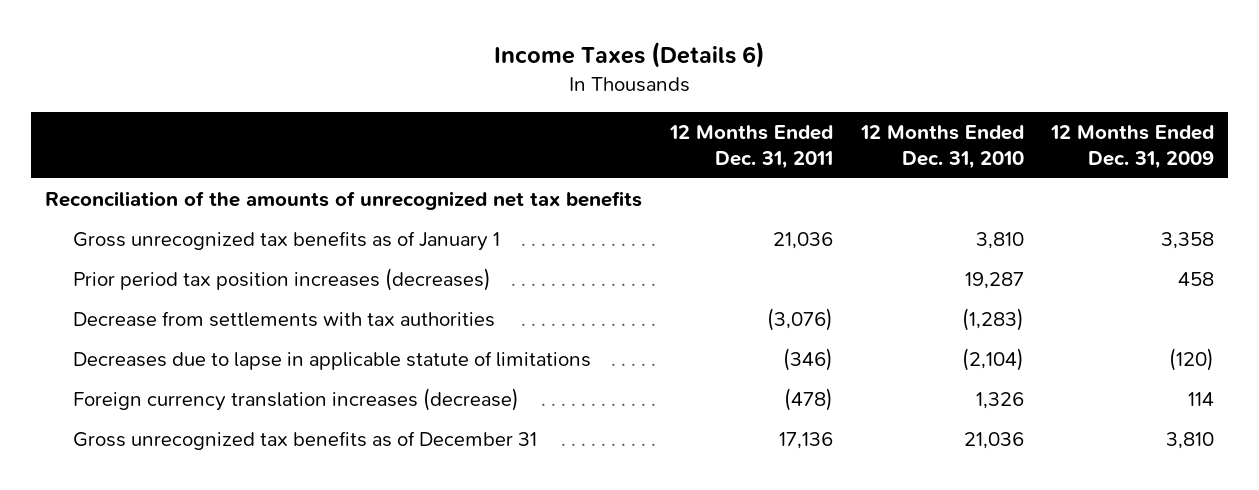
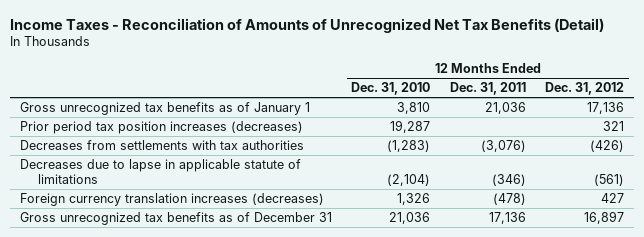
- Income Taxes (Details 6)
+ Income Taxes - Reconciliation of Amounts of Unrecognized Net Tax Benefits (Detail)
- | 12 Months Ended Dec. 31, 2011 | 12 Months Ended Dec. 31, 2010 | 12 Months Ended Dec. 31, 2009
+ | 12 Months Ended Dec. 31, 2010 | 12 Months Ended Dec. 31, 2011 | 12 Months Ended Dec. 31, 2012
- Reconciliation of the amounts of unrecognized net tax benefits
- Decrease from settlements with tax authorities | (3,076) | (1,283) |
+ Decreases from settlements with tax authorities | (1,283) | (3,076) | (426)
- Foreign currency translation increases (decrease) | (478) | 1,326 | 114
+ Foreign currency translation increases (decreases) | 1,326 | (478) | 427

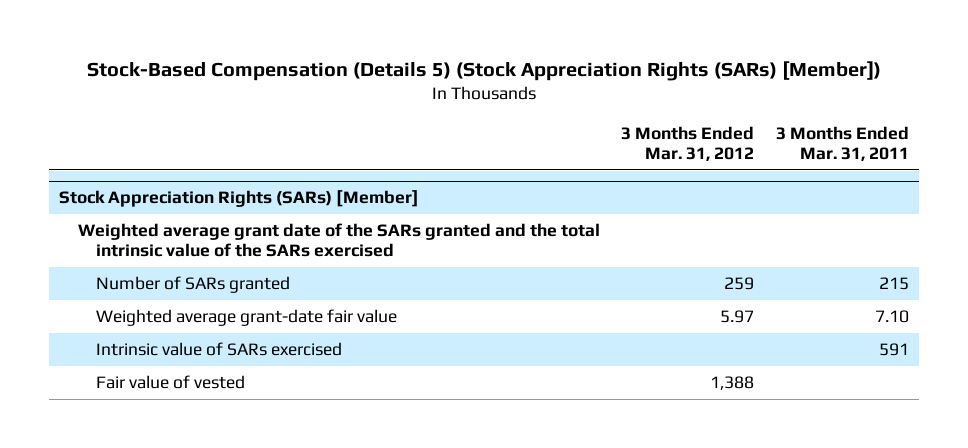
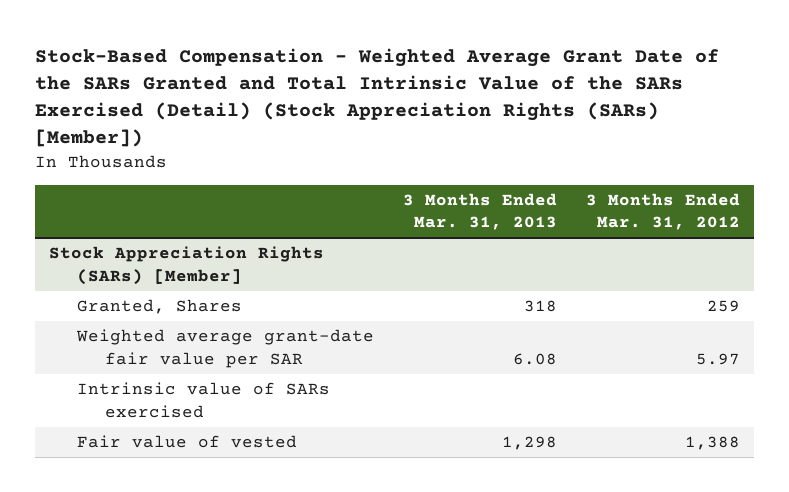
- Stock-Based Compensation (Details 5) (Stock Appreciation Rights (SARs) [Member])
+ Stock-Based Compensation - Weighted Average Grant Date of the SARs Granted and Total Intrinsic Value of the SARs Exercised (Detail) (Stock Appreciation Rights (SARs) [Member])
- | 3 Months Ended Mar. 31, 2012 | 3 Months Ended Mar. 31, 2011
+ | 3 Months Ended Mar. 31, 2013 | 3 Months Ended Mar. 31, 2012
@ Stock Appreciation Rights (SARs) [Member]
- Weighted average grant date of the SARs granted and the total intrinsic value of the SARs exercised
- Number of SARs granted | 259 | 215
- Weighted average grant-date fair value | 5.97 | 7.10
+ Granted, Shares | 318 | 259
+ Weighted average grant-date fair value per SAR | 6.08 | 5.97

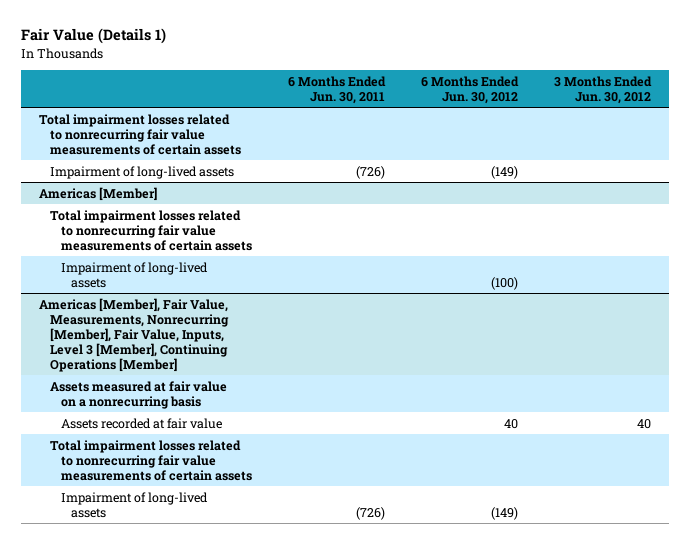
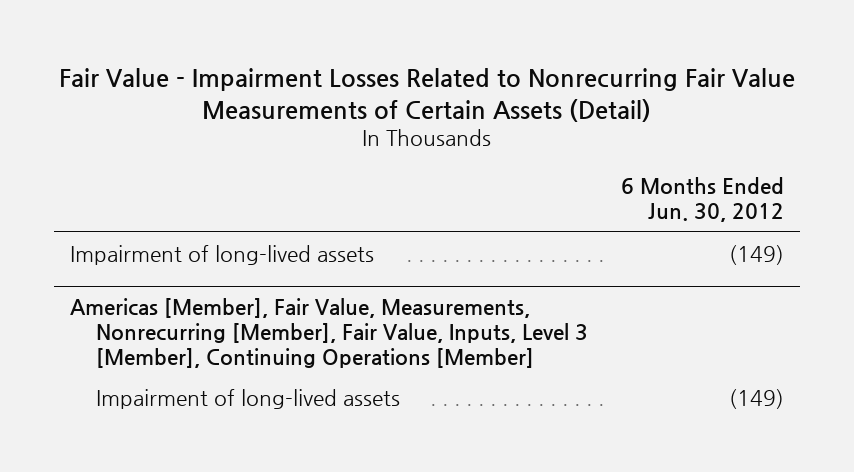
- Fair Value (Details 1)
+ Fair Value - Impairment Losses Related to Nonrecurring Fair Value Measurements of Certain Assets (Detail)
- | 6 Months Ended Jun. 30, 2011 | 6 Months Ended Jun. 30, 2012 | 3 Months Ended Jun. 30, 2012
+ | 6 Months Ended Jun. 30, 2012
- Total impairment losses related to nonrecurring fair value measurements of certain assets
- Americas [Member]
- Total impairment losses related to nonrecurring fair value measurements of certain assets
- Impairment of long-lived assets | | (100) |
@ Americas [Member], Fair Value, Measurements, Nonrecurring [Member], Fair Value, Inputs, Level 3 [Member], Continuing Operations [Member]
- Assets measured at fair value on a nonrecurring basis
- Assets recorded at fair value | | 40 | 40
- Total impairment losses related to nonrecurring fair value measurements of certain assets

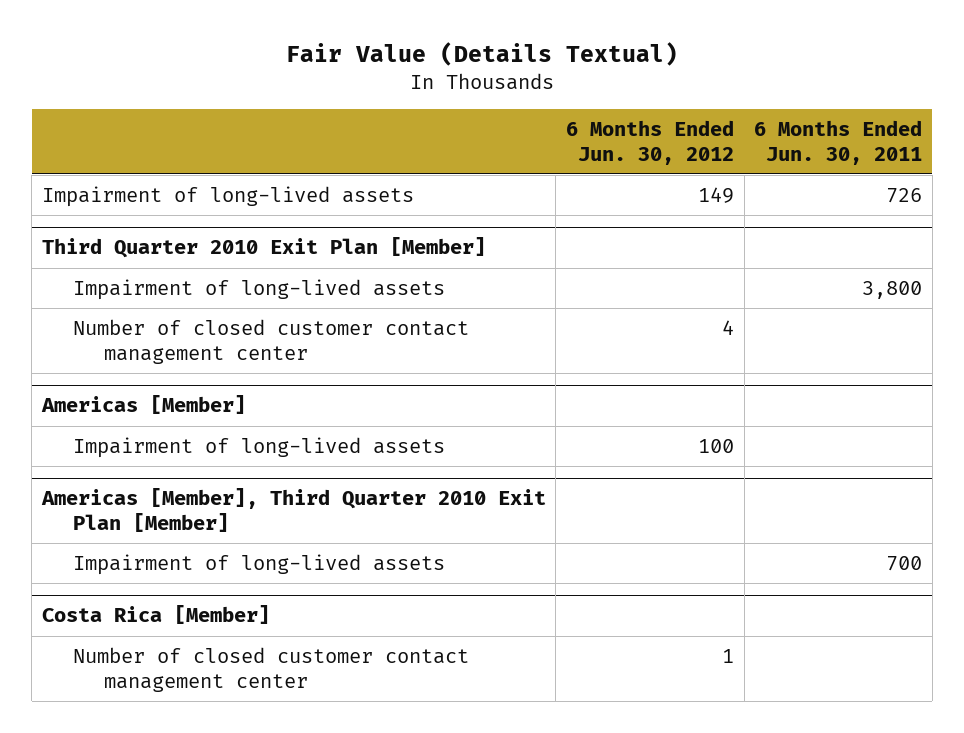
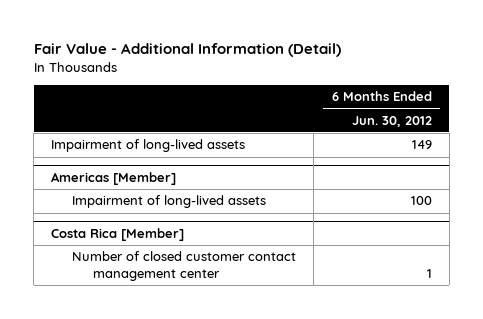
- Fair Value (Details Textual)
+ Fair Value - Additional Information (Detail)
- | 6 Months Ended Jun. 30, 2012 | 6 Months Ended Jun. 30, 2011
+ | 6 Months Ended Jun. 30, 2012
- Third Quarter 2010 Exit Plan [Member]
- Impairment of long-lived assets | | 3,800
- Number of closed customer contact management center | 4 |
- Americas [Member], Third Quarter 2010 Exit Plan [Member]
- Impairment of long-lived assets | | 700

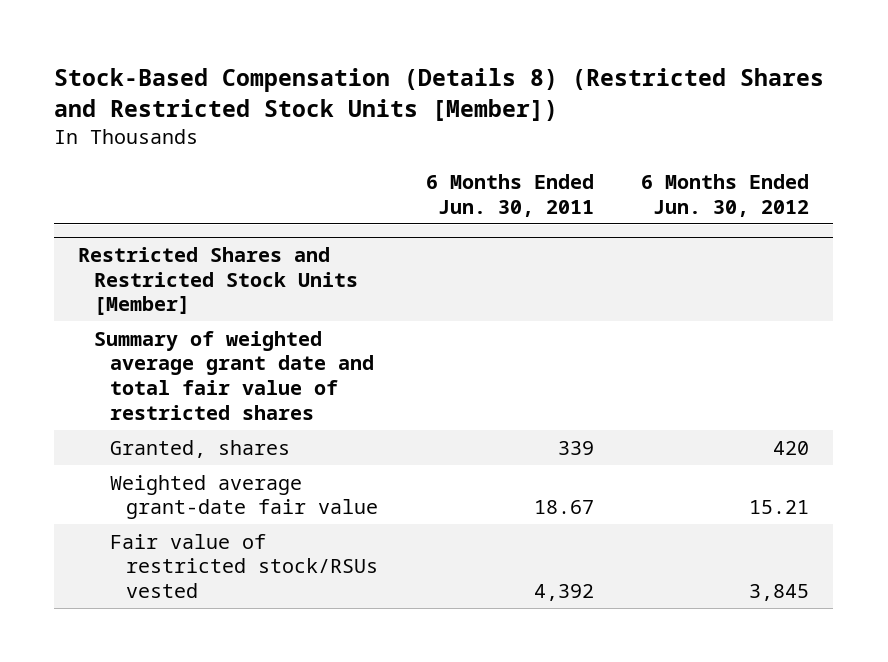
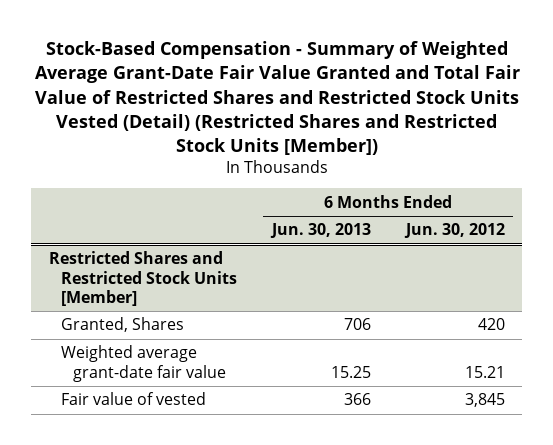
- Stock-Based Compensation (Details 8) (Restricted Shares and Restricted Stock Units [Member])
+ Stock-Based Compensation - Summary of Weighted Average Grant-Date Fair Value Granted and Total Fair Value of Restricted Shares and Restricted Stock Units Vested (Detail) (Restricted Shares and Restricted Stock Units [Member])
- | 6 Months Ended Jun. 30, 2011 | 6 Months Ended Jun. 30, 2012
+ | 6 Months Ended Jun. 30, 2013 | 6 Months Ended Jun. 30, 2012
@ Restricted Shares and Restricted Stock Units [Member]
- Summary of weighted average grant date and total fair value of restricted shares
- Granted, shares | 339 | 420
+ Granted, Shares | 706 | 420
- Fair value of restricted stock/RSUs vested | 4,392 | 3,845
+ Fair value of vested | 366 | 3,845

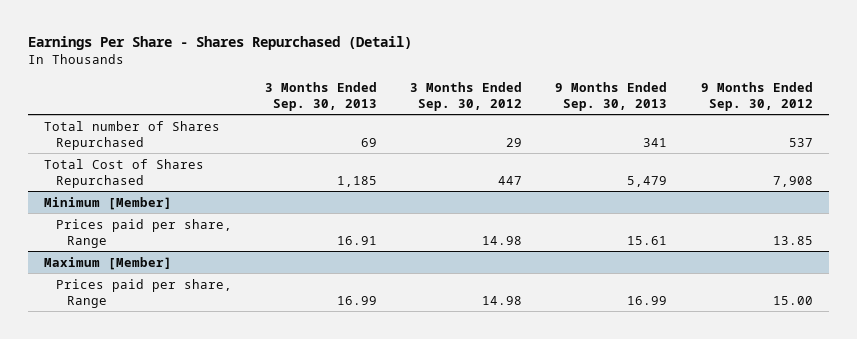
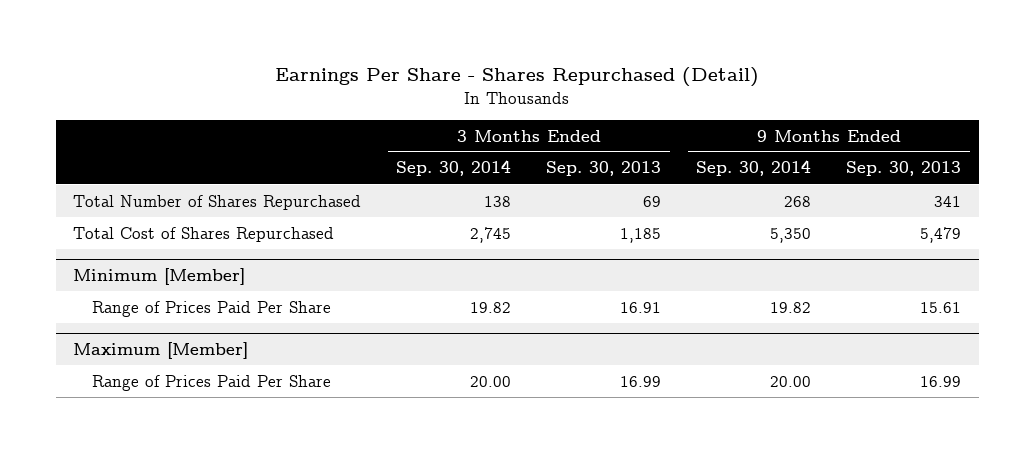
- | 3 Months Ended Sep. 30, 2013 | 3 Months Ended Sep. 30, 2012 | 9 Months Ended Sep. 30, 2013 | 9 Months Ended Sep. 30, 2012
+ | 3 Months Ended Sep. 30, 2014 | 3 Months Ended Sep. 30, 2013 | 9 Months Ended Sep. 30, 2014 | 9 Months Ended Sep. 30, 2013
- Total number of Shares Repurchased | 69 | 29 | 341 | 537
+ Total Number of Shares Repurchased | 138 | 69 | 268 | 341
@ Minimum [Member]
- Prices paid per share, Range | 16.91 | 14.98 | 15.61 | 13.85
+ Range of Prices Paid Per Share | 19.82 | 16.91 | 19.82 | 15.61
@ Maximum [Member]
- Prices paid per share, Range | 16.99 | 14.98 | 16.99 | 15.00
+ Range of Prices Paid Per Share | 20.00 | 16.99 | 20.00 | 16.99

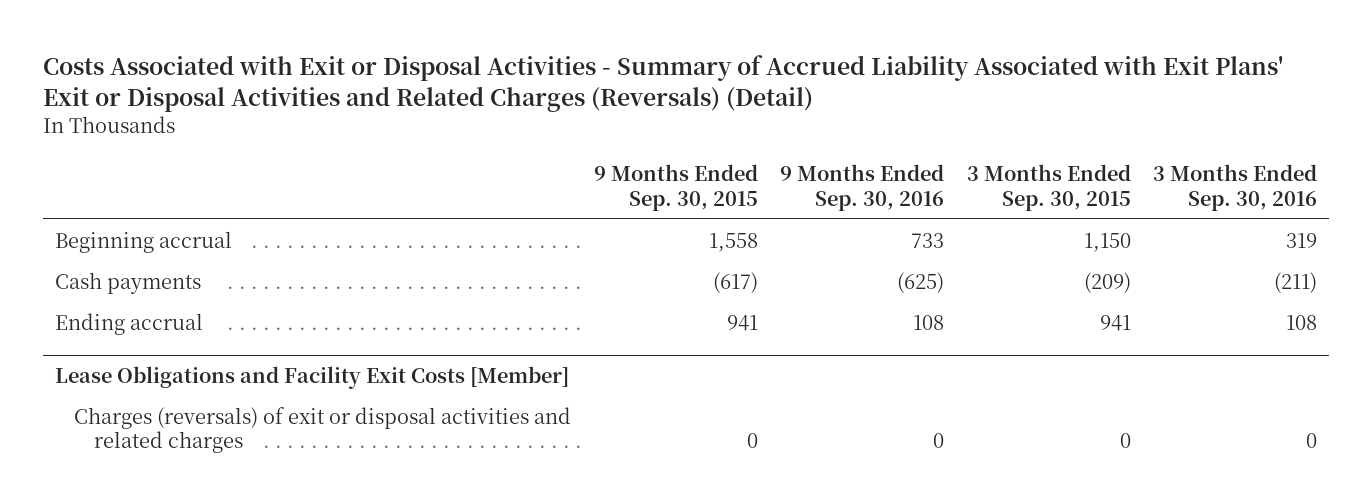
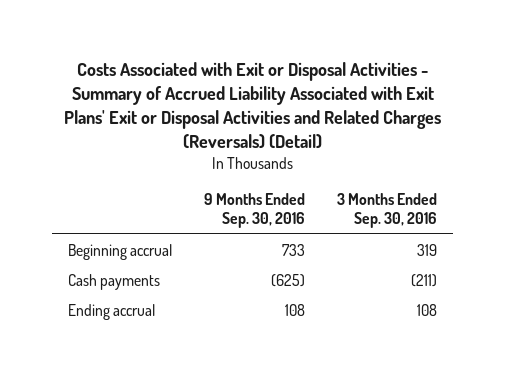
- | 9 Months Ended Sep. 30, 2015 | 9 Months Ended Sep. 30, 2016 | 3 Months Ended Sep. 30, 2015 | 3 Months Ended Sep. 30, 2016
+ | 9 Months Ended Sep. 30, 2016 | 3 Months Ended Sep. 30, 2016
- Lease Obligations and Facility Exit Costs [Member]
- Charges (reversals) of exit or disposal activities and related charges | 0 | 0 | 0 | 0

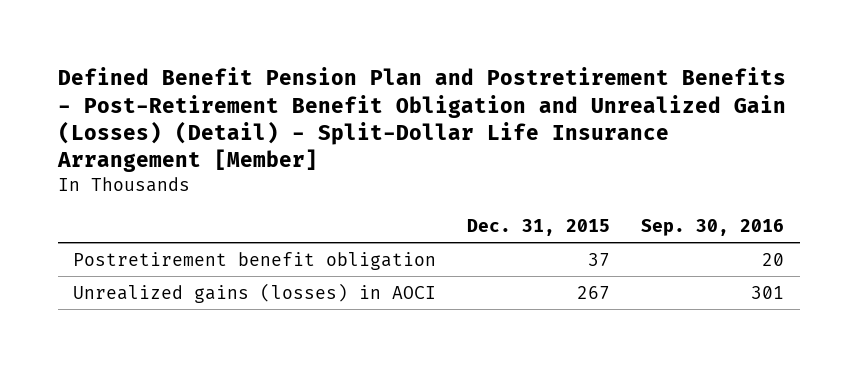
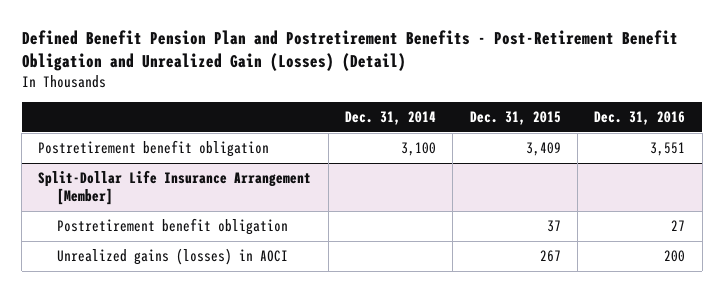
- Defined Benefit Pension Plan and Postretirement Benefits - Post-Retirement Benefit Obligation and Unrealized Gain (Losses) (Detail) - Split-Dollar Life Insurance Arrangement [Member]
+ Defined Benefit Pension Plan and Postretirement Benefits - Post-Retirement Benefit Obligation and Unrealized Gain (Losses) (Detail)
- | Dec. 31, 2015 | Sep. 30, 2016
+ | Dec. 31, 2014 | Dec. 31, 2015 | Dec. 31, 2016
+ Postretirement benefit obligation | 3,100 | 3,409 | 3,551
+ Split-Dollar Life Insurance Arrangement [Member]

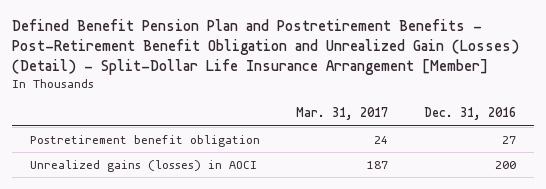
- Defined Benefit Pension Plan and Postretirement Benefits - Post-Retirement Benefit Obligation and Unrealized Gain (Losses) (Detail)
+ Defined Benefit Pension Plan and Postretirement Benefits - Post-Retirement Benefit Obligation and Unrealized Gain (Losses) (Detail) - Split-Dollar Life Insurance Arrangement [Member]
- | Dec. 31, 2014 | Dec. 31, 2015 | Dec. 31, 2016
+ | Mar. 31, 2017 | Dec. 31, 2016
- Postretirement benefit obligation | 3,100 | 3,409 | 3,551
- Split-Dollar Life Insurance Arrangement [Member]

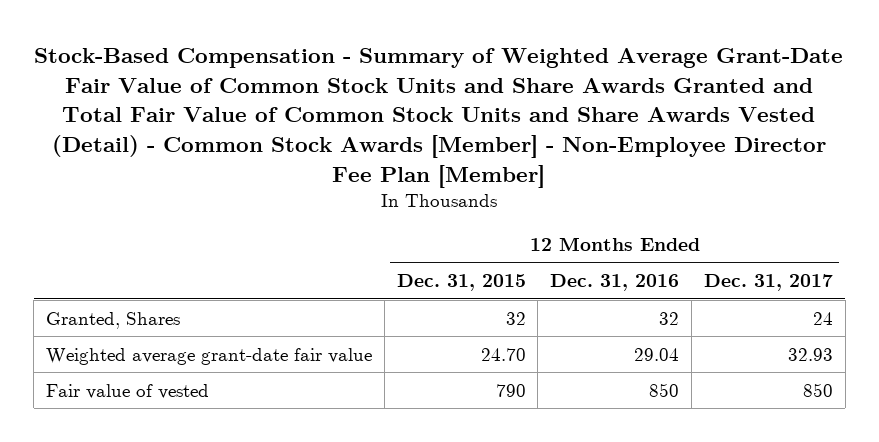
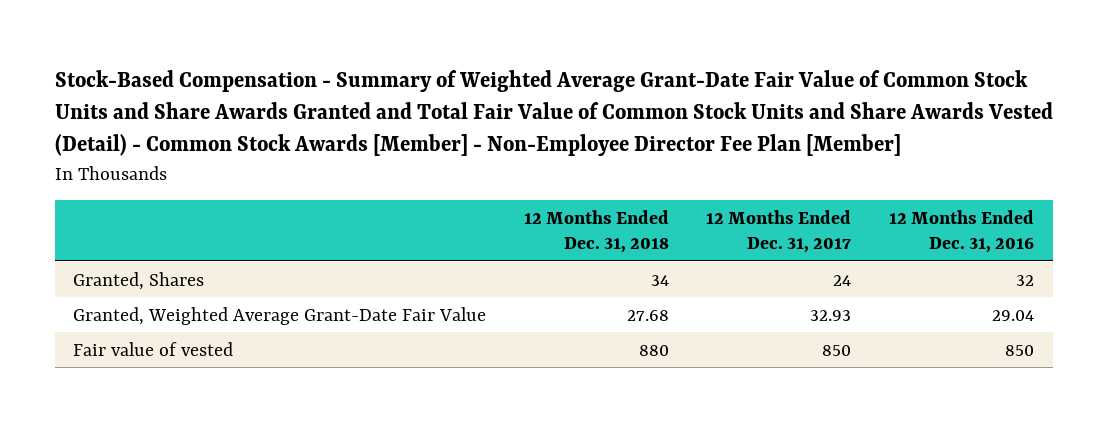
- | 12 Months Ended Dec. 31, 2015 | 12 Months Ended Dec. 31, 2016 | 12 Months Ended Dec. 31, 2017
+ | 12 Months Ended Dec. 31, 2018 | 12 Months Ended Dec. 31, 2017 | 12 Months Ended Dec. 31, 2016
- Weighted average grant-date fair value | 24.70 | 29.04 | 32.93
+ Granted, Weighted Average Grant-Date Fair Value | 27.68 | 32.93 | 29.04

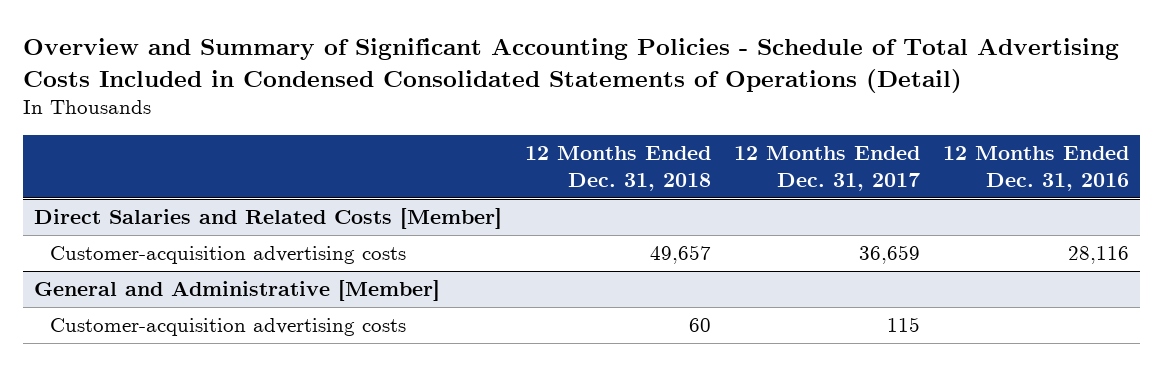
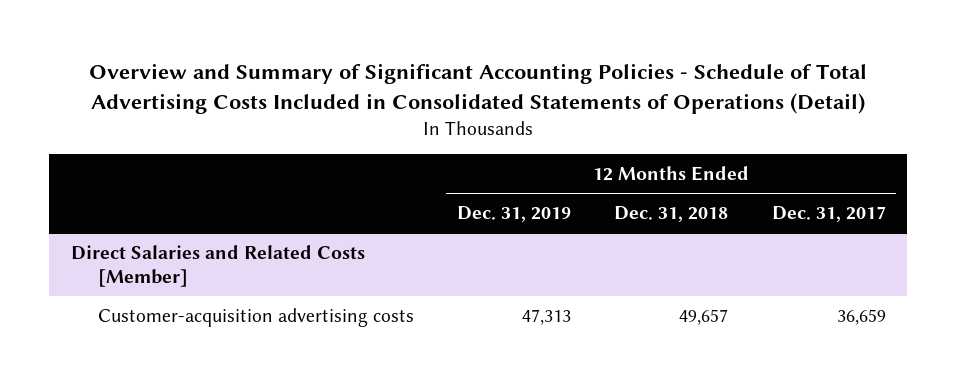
- Overview and Summary of Significant Accounting Policies - Schedule of Total Advertising Costs Included in Condensed Consolidated Statements of Operations (Detail)
+ Overview and Summary of Significant Accounting Policies - Schedule of Total Advertising Costs Included in Consolidated Statements of Operations (Detail)
- | 12 Months Ended Dec. 31, 2018 | 12 Months Ended Dec. 31, 2017 | 12 Months Ended Dec. 31, 2016
+ | 12 Months Ended Dec. 31, 2019 | 12 Months Ended Dec. 31, 2018 | 12 Months Ended Dec. 31, 2017
- General and Administrative [Member]
- Customer-acquisition advertising costs | 60 | 115 |

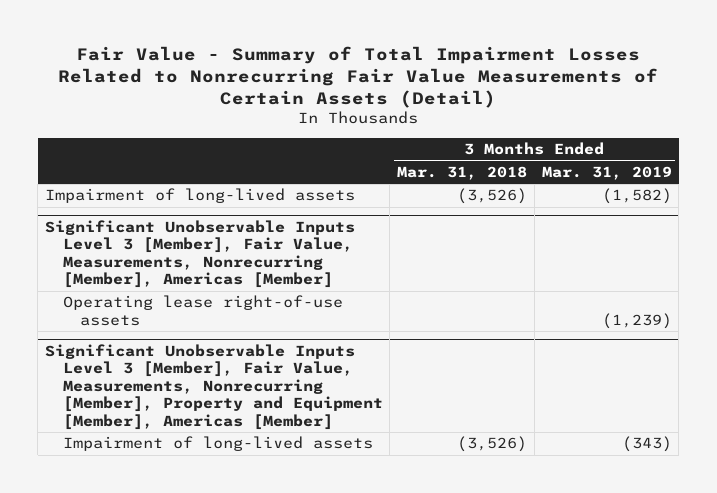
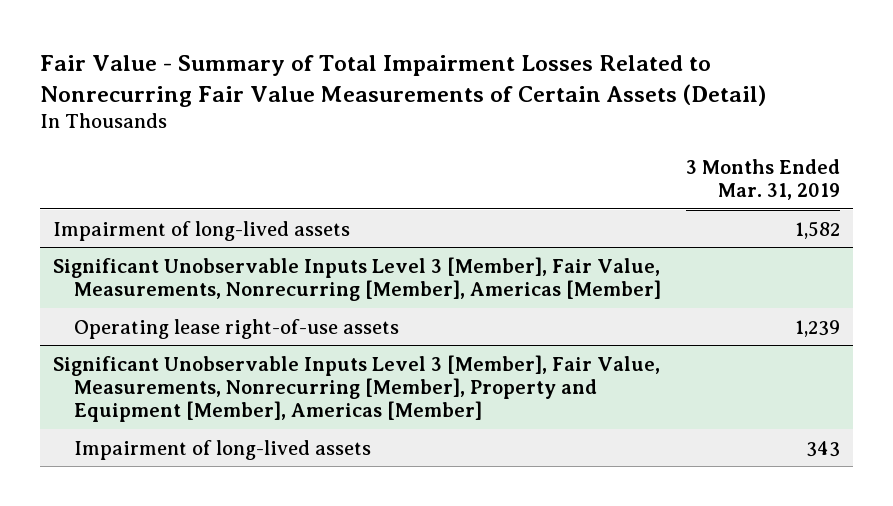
- | 3 Months Ended Mar. 31, 2018 | 3 Months Ended Mar. 31, 2019
+ | 3 Months Ended Mar. 31, 2019
- Impairment of long-lived assets | (3,526) | (1,582)
+ Impairment of long-lived assets | 1,582
@ Significant Unobservable Inputs Level 3 [Member], Fair Value, Measurements, Nonrecurring [Member], Americas [Member]
- Operating lease right-of-use assets | | (1,239)
+ Operating lease right-of-use assets | 1,239
@ Significant Unobservable Inputs Level 3 [Member], Fair Value, Measurements, Nonrecurring [Member], Property and Equipment [Member], Americas [Member]
- Impairment of long-lived assets | (3,526) | (343)
+ Impairment of long-lived assets | 343

